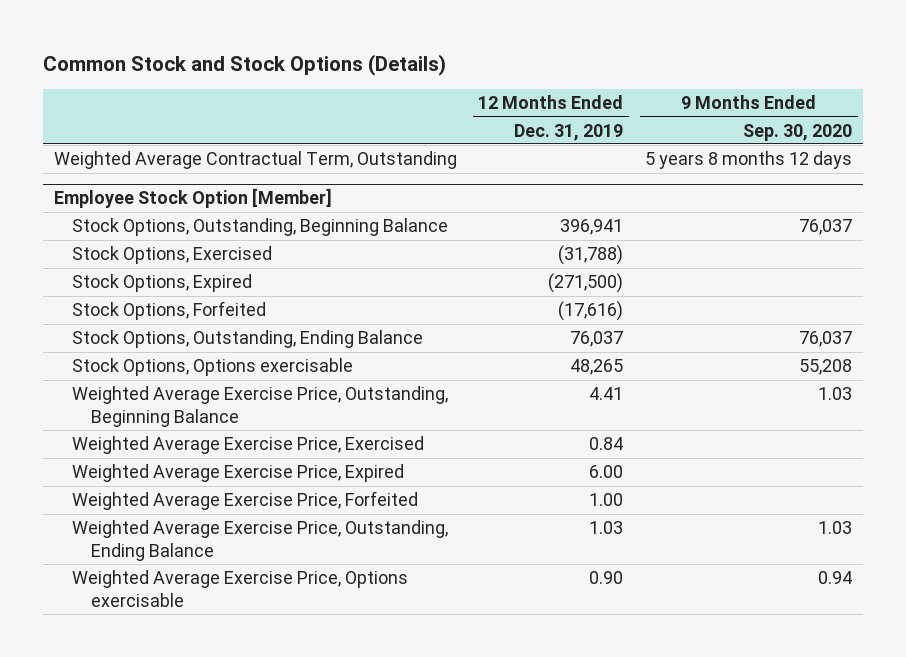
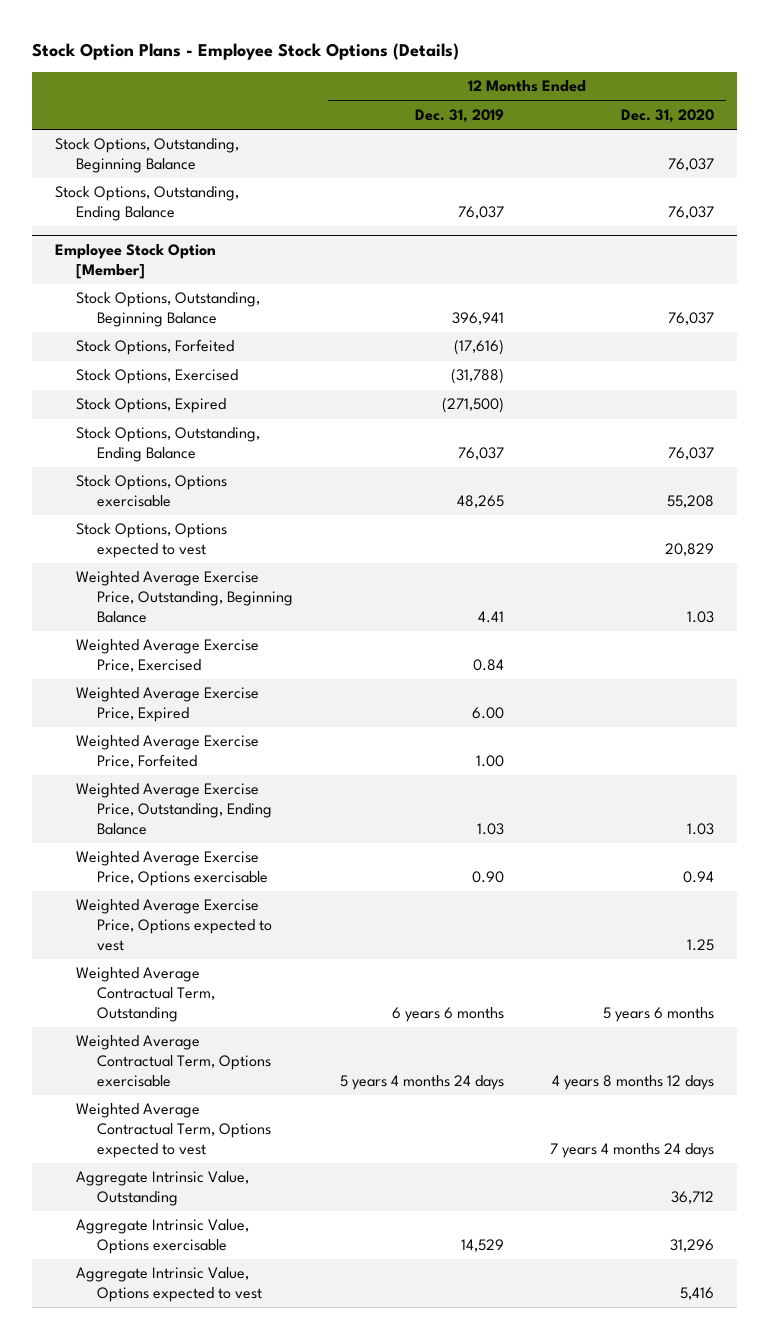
- Common Stock and Stock Options (Details)
+ Stock Option Plans - Employee Stock Options (Details)
- | 12 Months Ended Dec. 31, 2019 | 9 Months Ended Sep. 30, 2020
+ | 12 Months Ended Dec. 31, 2019 | 12 Months Ended Dec. 31, 2020
- Weighted Average Contractual Term, Outstanding | | 5 years 8 months 12 days
+ Stock Options, Outstanding, Beginning Balance | | 76,037
+ Stock Options, Outstanding, Ending Balance | 76,037 | 76,037
@ Employee Stock Option [Member]
moved up: Stock Options, Forfeited | (17,616) |
+ Stock Options, Options expected to vest | | 20,829
+ Weighted Average Exercise Price, Options expected to vest | | 1.25
+ Weighted Average Contractual Term, Outstanding | 6 years 6 months | 5 years 6 months
+ Weighted Average Contractual Term, Options exercisable | 5 years 4 months 24 days | 4 years 8 months 12 days
+ Weighted Average Contractual Term, Options expected to vest | | 7 years 4 months 24 days
+ Aggregate Intrinsic Value, Outstanding | | 36,712
+ Aggregate Intrinsic Value, Options exercisable | 14,529 | 31,296
+ Aggregate Intrinsic Value, Options expected to vest | | 5,416

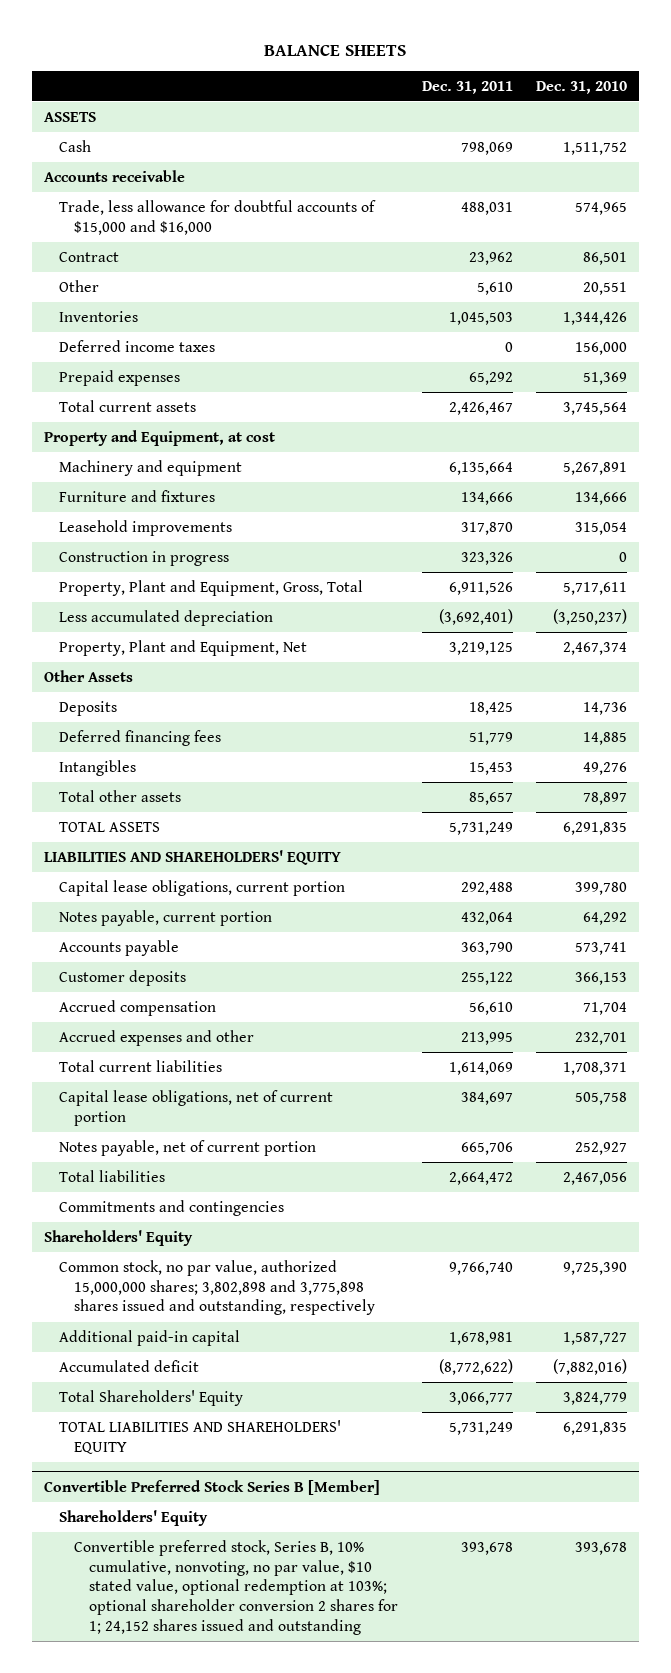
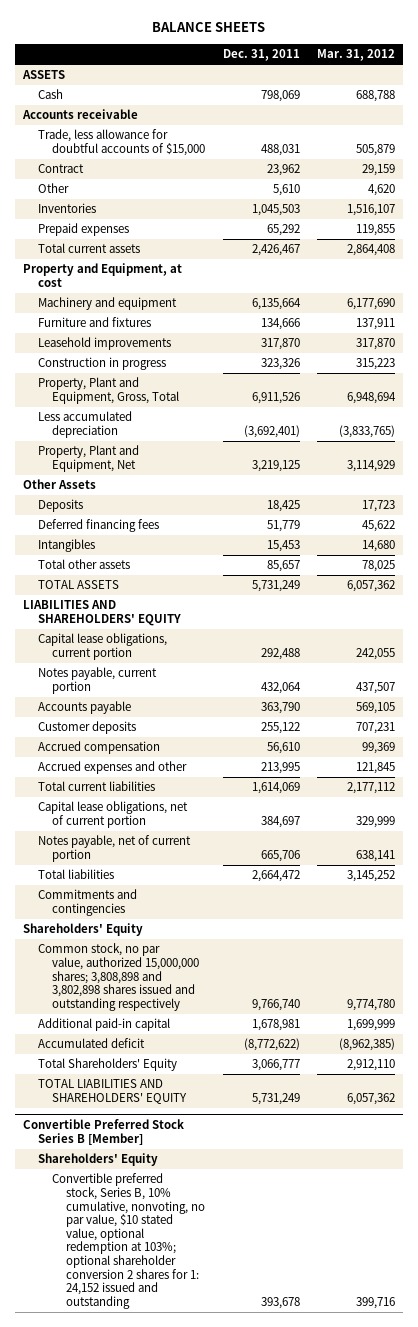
- | Dec. 31, 2011 | Dec. 31, 2010
+ | Dec. 31, 2011 | Mar. 31, 2012
- Trade, less allowance for doubtful accounts of $15,000 and $16,000 | 488,031 | 574,965
+ Trade, less allowance for doubtful accounts of $15,000 | 488,031 | 505,879
- Deferred income taxes | 0 | 156,000
- Common stock, no par value, authorized 15,000,000 shares; 3,802,898 and 3,775,898 shares issued and outstanding, respectively | 9,766,740 | 9,725,390
+ Common stock, no par value, authorized 15,000,000 shares; 3,808,898 and 3,802,898 shares issued and outstanding respectively | 9,766,740 | 9,774,780
@ Convertible Preferred Stock Series B [Member]
- Convertible preferred stock, Series B, 10% cumulative, nonvoting, no par value, $10 stated value, optional redemption at 103%; optional shareholder conversion 2 shares for 1; 24,152 shares issued and outstanding | 393,678 | 393,678
+ Convertible preferred stock, Series B, 10% cumulative, nonvoting, no par value, $10 stated value, optional redemption at 103%; optional shareholder conversion 2 shares for 1: 24,152 issued and outstanding | 393,678 | 399,716

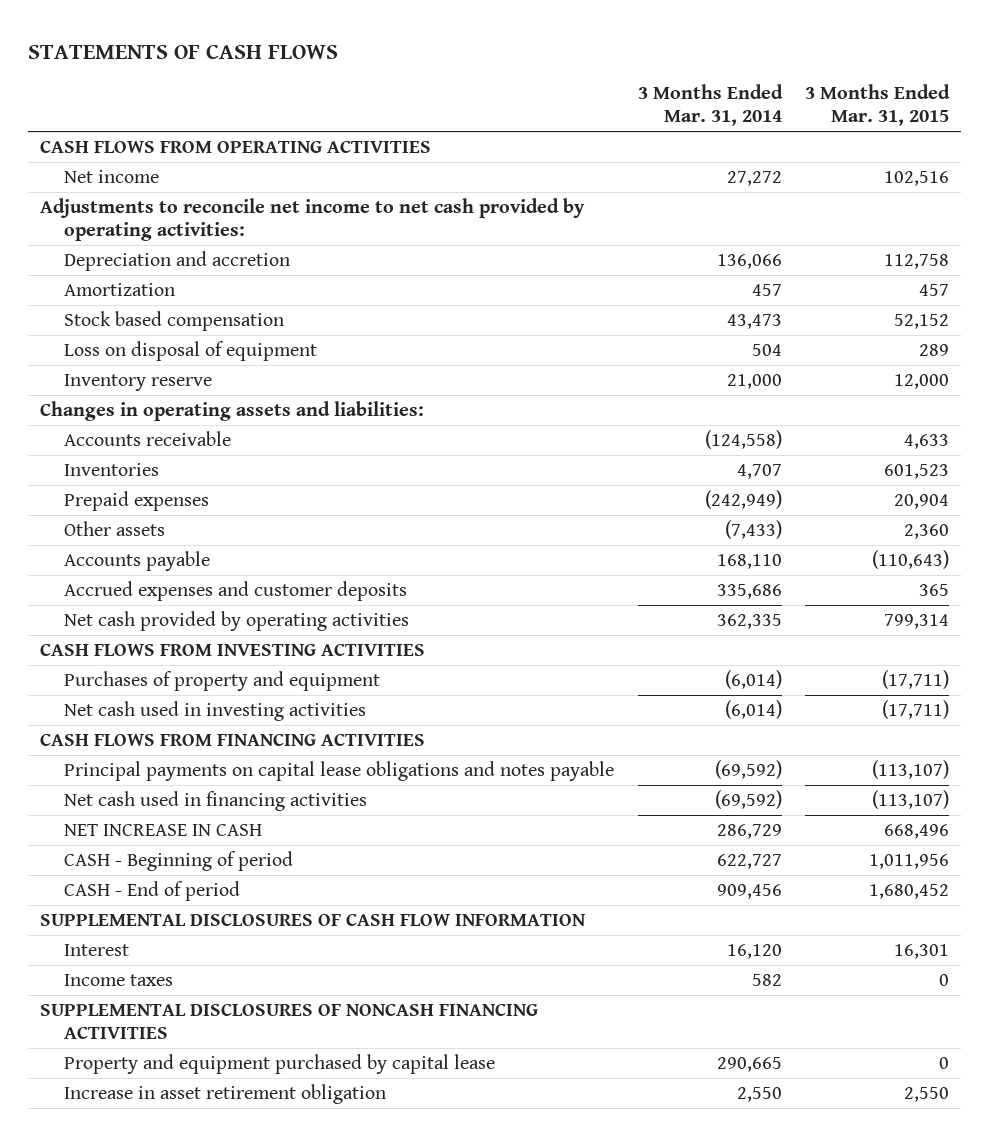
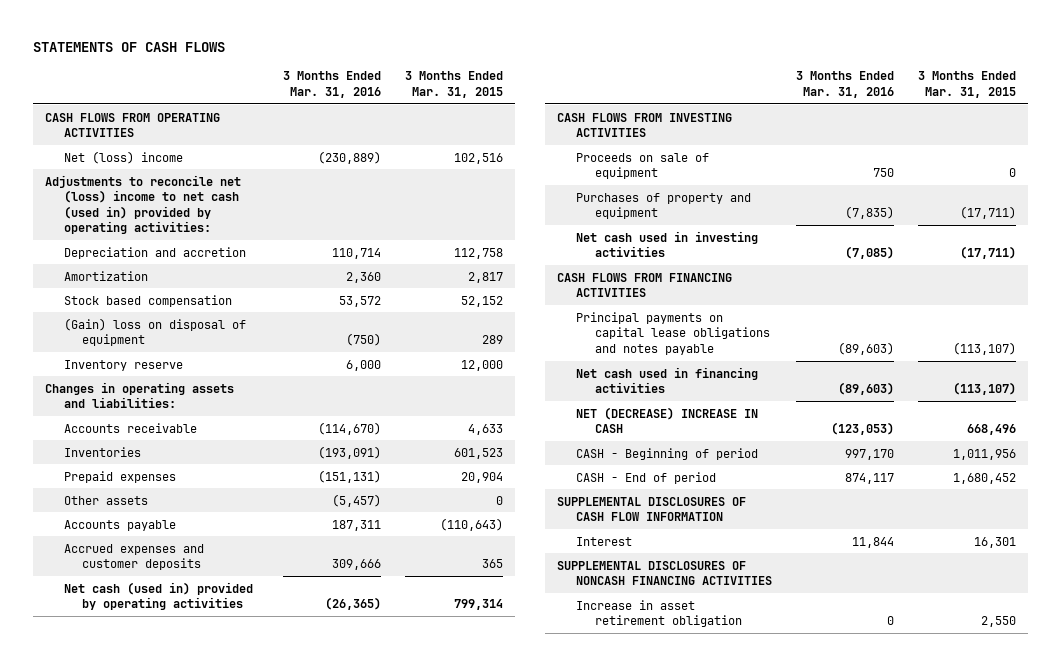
- | 3 Months Ended Mar. 31, 2014 | 3 Months Ended Mar. 31, 2015
+ | 3 Months Ended Mar. 31, 2016 | 3 Months Ended Mar. 31, 2015
- Net income | 27,272 | 102,516
- Adjustments to reconcile net income to net cash provided by operating activities:
+ Net (loss) income | (230,889) | 102,516
+ Adjustments to reconcile net (loss) income to net cash (used in) provided by operating activities:
- Amortization | 457 | 457
+ Amortization | 2,360 | 2,817
- Loss on disposal of equipment | 504 | 289
+ (Gain) loss on disposal of equipment | (750) | 289
- Other assets | (7,433) | 2,360
+ Other assets | (5,457) | 0
- Net cash provided by operating activities | 362,335 | 799,314
+ Net cash (used in) provided by operating activities | (26,365) | 799,314
+ Proceeds on sale of equipment | 750 | 0
- NET INCREASE IN CASH | 286,729 | 668,496
+ NET (DECREASE) INCREASE IN CASH | (123,053) | 668,496
- Income taxes | 582 | 0
- Property and equipment purchased by capital lease | 290,665 | 0

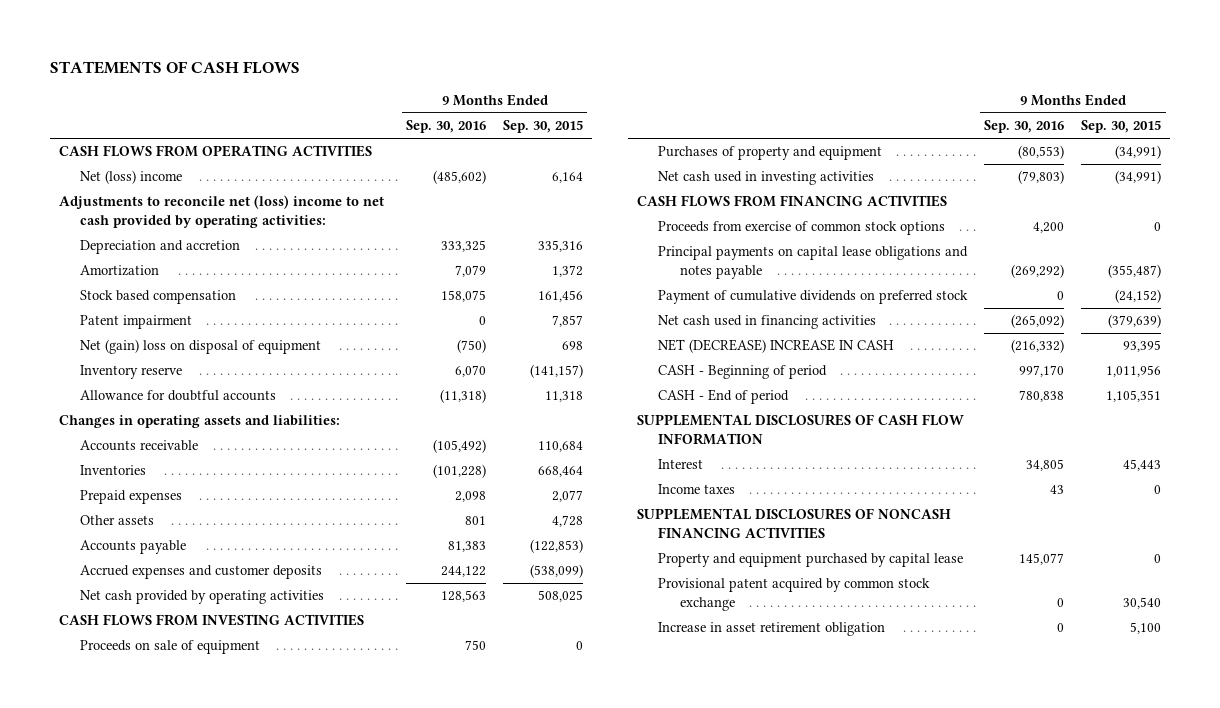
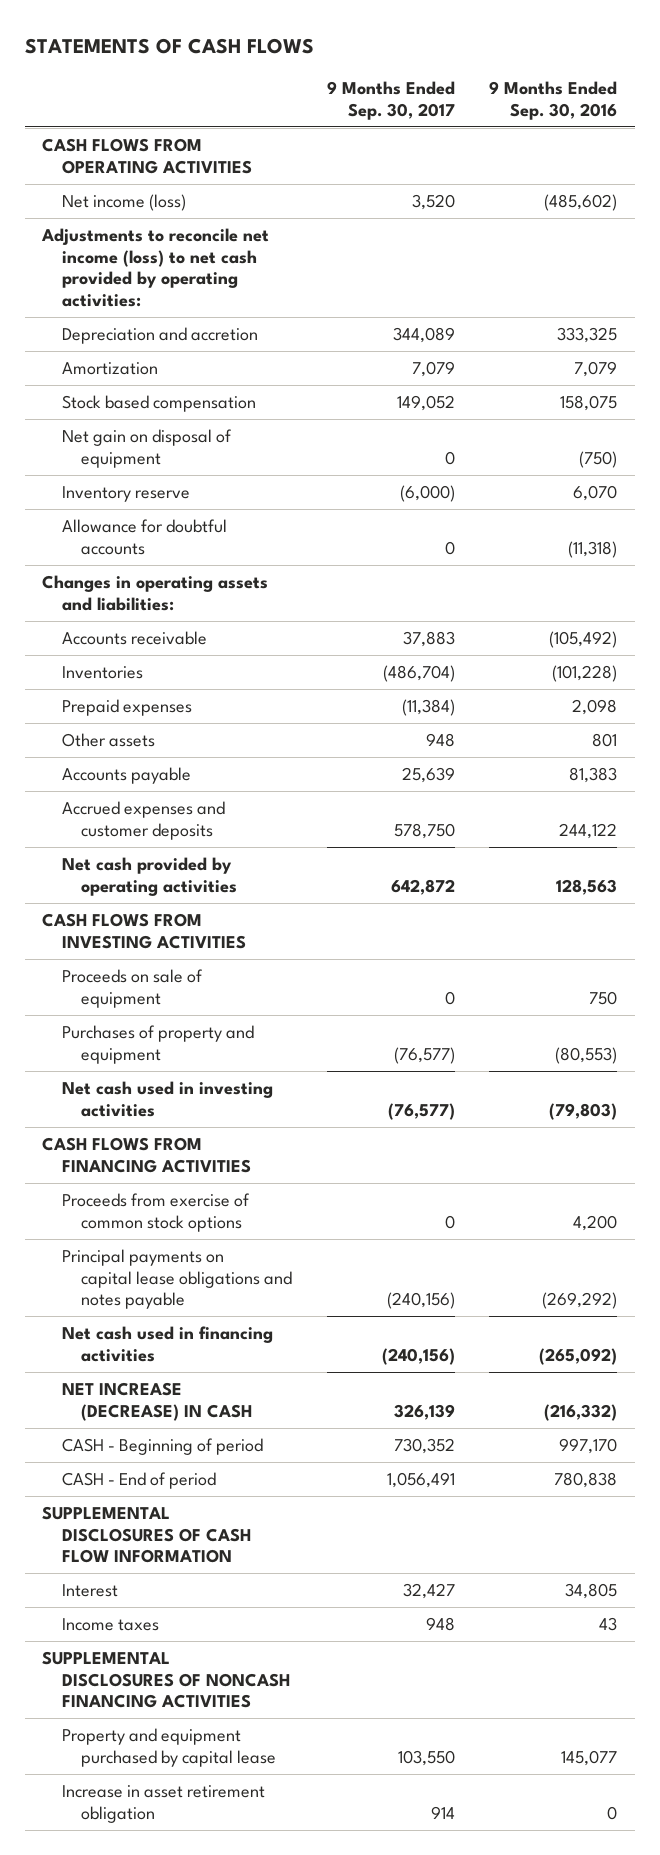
- | 9 Months Ended Sep. 30, 2016 | 9 Months Ended Sep. 30, 2015
+ | 9 Months Ended Sep. 30, 2017 | 9 Months Ended Sep. 30, 2016
- Net (loss) income | (485,602) | 6,164
- Adjustments to reconcile net (loss) income to net cash provided by operating activities:
+ Net income (loss) | 3,520 | (485,602)
+ Adjustments to reconcile net income (loss) to net cash provided by operating activities:
- Patent impairment | 0 | 7,857
- Net (gain) loss on disposal of equipment | (750) | 698
+ Net gain on disposal of equipment | 0 | (750)
- Payment of cumulative dividends on preferred stock | 0 | (24,152)
- NET (DECREASE) INCREASE IN CASH | (216,332) | 93,395
+ NET INCREASE (DECREASE) IN CASH | 326,139 | (216,332)
- Provisional patent acquired by common stock exchange | 0 | 30,540

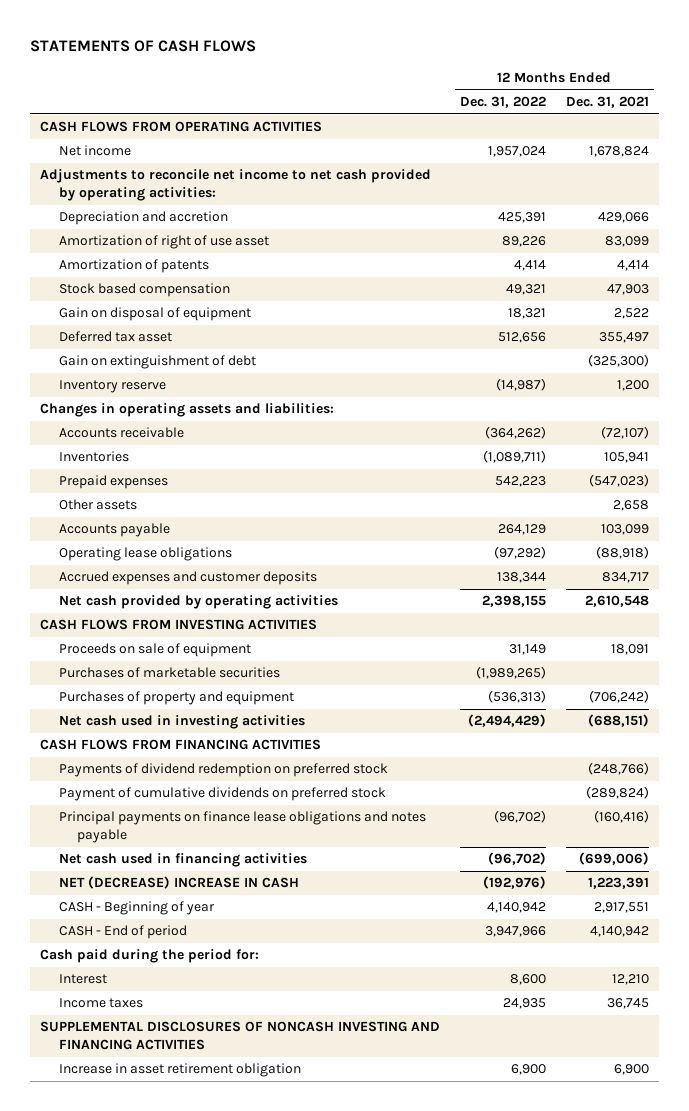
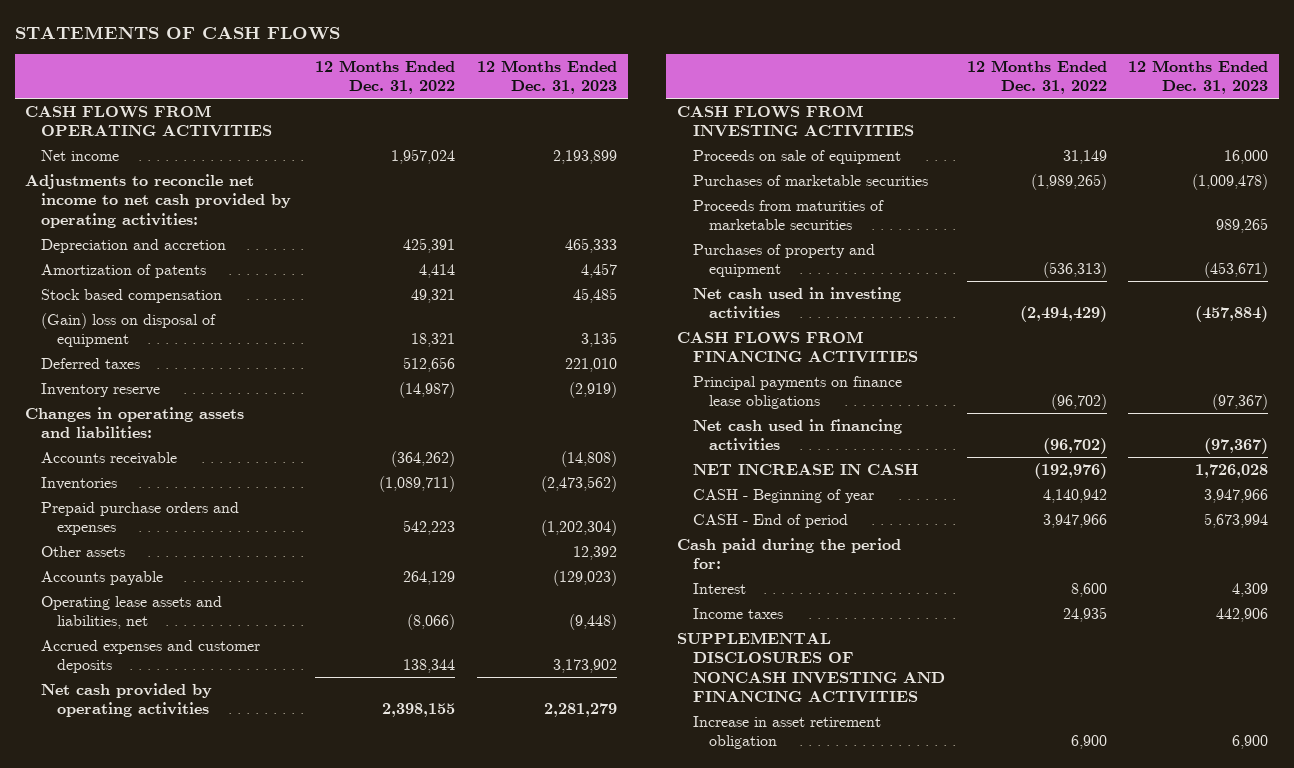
- | 12 Months Ended Dec. 31, 2022 | 12 Months Ended Dec. 31, 2021
+ | 12 Months Ended Dec. 31, 2022 | 12 Months Ended Dec. 31, 2023
- Amortization of right of use asset | 89,226 | 83,099
- Gain on disposal of equipment | 18,321 | 2,522
- Deferred tax asset | 512,656 | 355,497
- Gain on extinguishment of debt | | (325,300)
+ (Gain) loss on disposal of equipment | 18,321 | 3,135
+ Deferred taxes | 512,656 | 221,010
- Prepaid expenses | 542,223 | (547,023)
+ Prepaid purchase orders and expenses | 542,223 | (1,202,304)
- Operating lease obligations | (97,292) | (88,918)
+ Operating lease assets and liabilities, net | (8,066) | (9,448)
+ Proceeds from maturities of marketable securities | | 989,265
- Payments of dividend redemption on preferred stock | | (248,766)
- Payment of cumulative dividends on preferred stock | | (289,824)
- Principal payments on finance lease obligations and notes payable | (96,702) | (160,416)
+ Principal payments on finance lease obligations | (96,702) | (97,367)
- NET (DECREASE) INCREASE IN CASH | (192,976) | 1,223,391
+ NET INCREASE IN CASH | (192,976) | 1,726,028

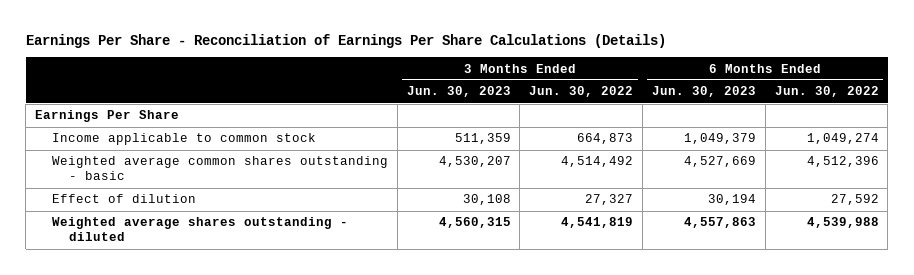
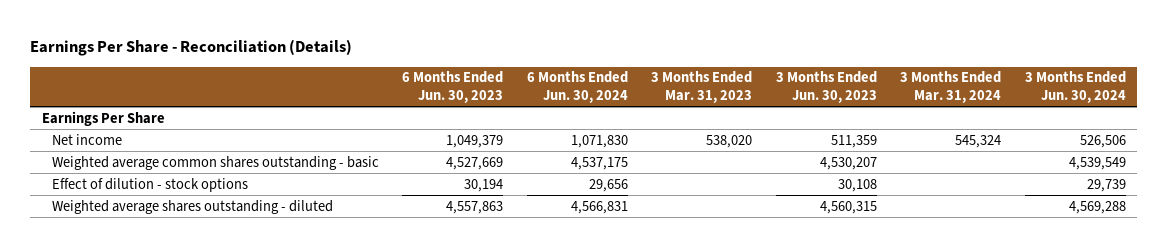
- Earnings Per Share - Reconciliation of Earnings Per Share Calculations (Details)
+ Earnings Per Share - Reconciliation (Details)
- | 3 Months Ended Jun. 30, 2023 | 3 Months Ended Jun. 30, 2022 | 6 Months Ended Jun. 30, 2023 | 6 Months Ended Jun. 30, 2022
+ | 6 Months Ended Jun. 30, 2023 | 6 Months Ended Jun. 30, 2024 | 3 Months Ended Mar. 31, 2023 | 3 Months Ended Jun. 30, 2023 | 3 Months Ended Mar. 31, 2024 | 3 Months Ended Jun. 30, 2024
- Income applicable to common stock | 511,359 | 664,873 | 1,049,379 | 1,049,274
+ Net income | 1,049,379 | 1,071,830 | 538,020 | 511,359 | 545,324 | 526,506
- Effect of dilution | 30,108 | 27,327 | 30,194 | 27,592
+ Effect of dilution - stock options | 30,194 | 29,656 | | 30,108 | | 29,739

